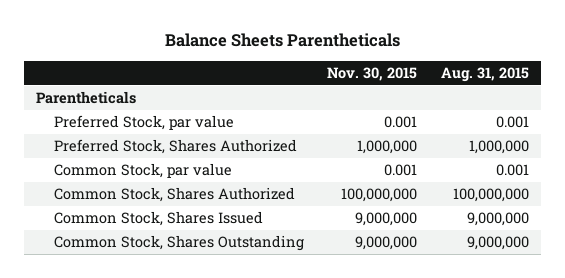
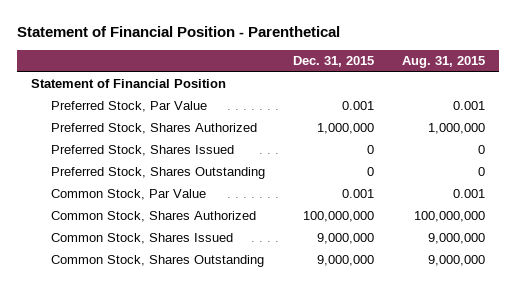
- Balance Sheets Parentheticals
+ Statement of Financial Position - Parenthetical
- | Nov. 30, 2015 | Aug. 31, 2015
+ | Dec. 31, 2015 | Aug. 31, 2015
- Parentheticals
- Preferred Stock, par value | 0.001 | 0.001
+ Statement of Financial Position
+ Preferred Stock, Par Value | 0.001 | 0.001
- Common Stock, par value | 0.001 | 0.001
+ Preferred Stock, Shares Issued | 0 | 0
+ Preferred Stock, Shares Outstanding | 0 | 0
+ Common Stock, Par Value | 0.001 | 0.001

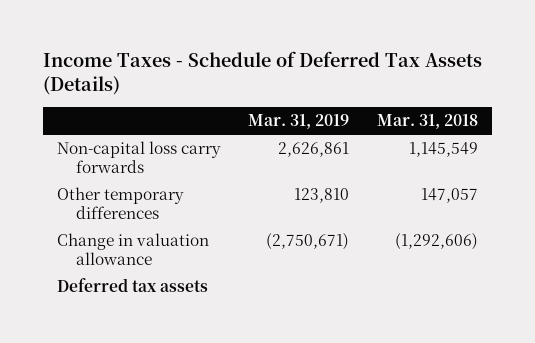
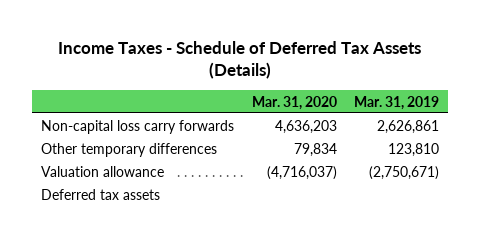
- | Mar. 31, 2019 | Mar. 31, 2018
+ | Mar. 31, 2020 | Mar. 31, 2019
- Change in valuation allowance | (2,750,671) | (1,292,606)
+ Valuation allowance | (4,716,037) | (2,750,671)

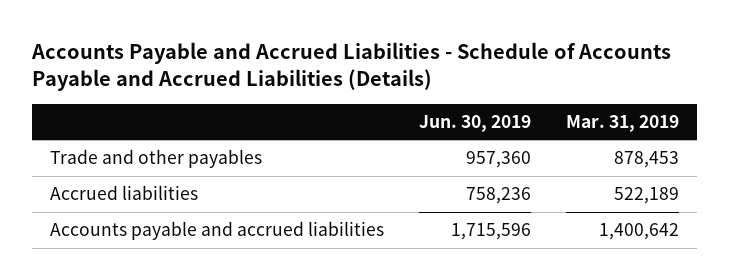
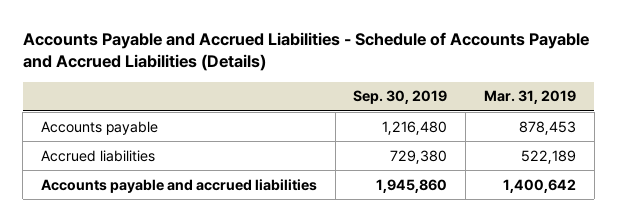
- | Jun. 30, 2019 | Mar. 31, 2019
+ | Sep. 30, 2019 | Mar. 31, 2019
- Trade and other payables | 957,360 | 878,453
+ Accounts payable | 1,216,480 | 878,453

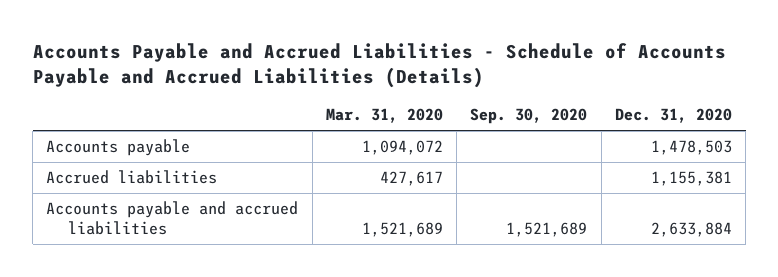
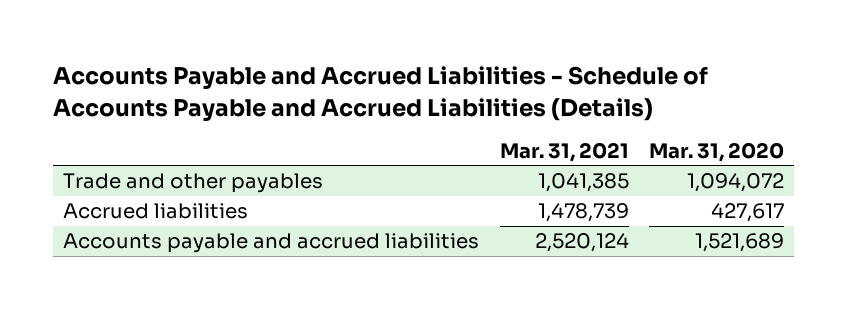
- | Mar. 31, 2020 | Sep. 30, 2020 | Dec. 31, 2020
+ | Mar. 31, 2021 | Mar. 31, 2020
- Accounts payable | 1,094,072 | | 1,478,503
+ Trade and other payables | 1,041,385 | 1,094,072

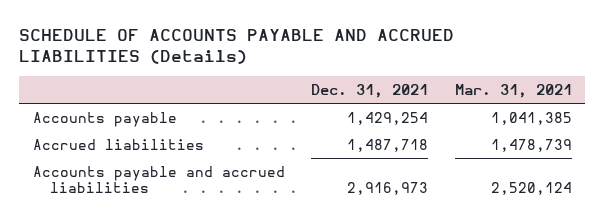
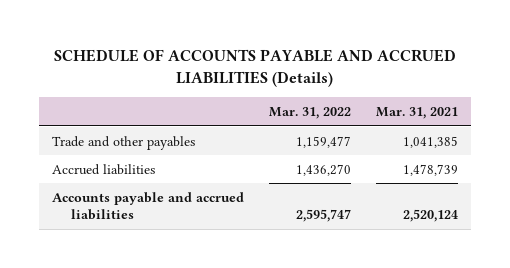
- | Dec. 31, 2021 | Mar. 31, 2021
+ | Mar. 31, 2022 | Mar. 31, 2021
- Accounts payable | 1,429,254 | 1,041,385
+ Trade and other payables | 1,159,477 | 1,041,385

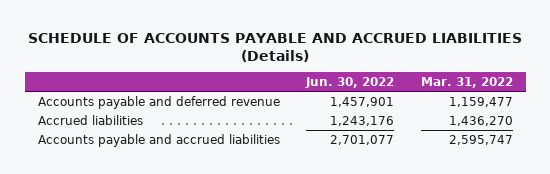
- | Mar. 31, 2022 | Mar. 31, 2021
+ | Jun. 30, 2022 | Mar. 31, 2022
- Trade and other payables | 1,159,477 | 1,041,385
+ Accounts payable and deferred revenue | 1,457,901 | 1,159,477

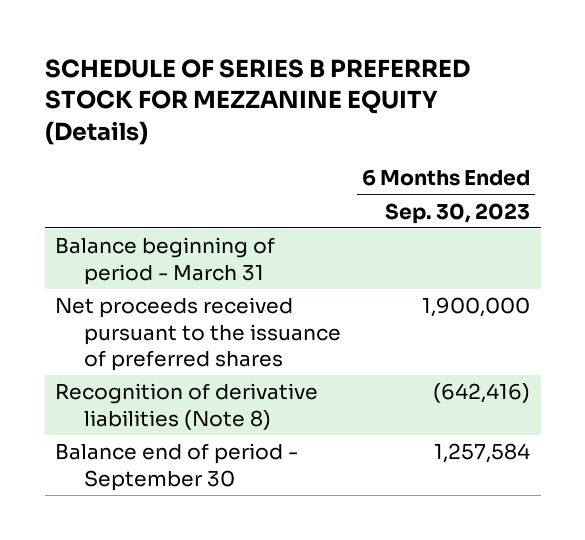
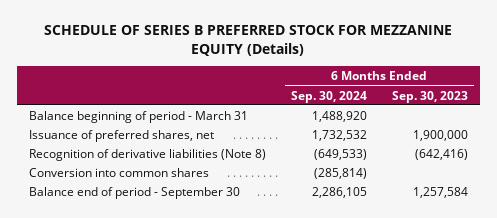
- | 6 Months Ended Sep. 30, 2023
+ | 6 Months Ended Sep. 30, 2024 | 6 Months Ended Sep. 30, 2023
- Net proceeds received pursuant to the issuance of preferred shares | 1,900,000
+ Issuance of preferred shares, net | 1,732,532 | 1,900,000
+ Conversion into common shares | (285,814) |

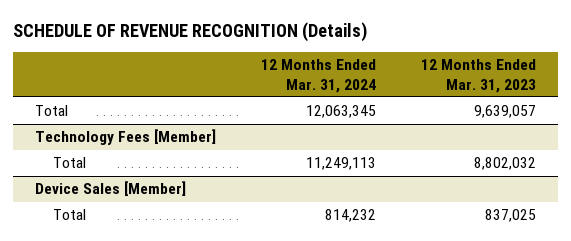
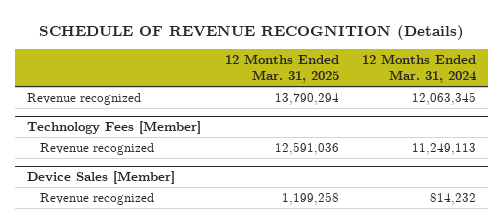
- | 12 Months Ended Mar. 31, 2024 | 12 Months Ended Mar. 31, 2023
+ | 12 Months Ended Mar. 31, 2025 | 12 Months Ended Mar. 31, 2024
- Total | 12,063,345 | 9,639,057
+ Revenue recognized | 13,790,294 | 12,063,345
@ Technology Fees [Member]
- Total | 11,249,113 | 8,802,032
+ Revenue recognized | 12,591,036 | 11,249,113
@ Device Sales [Member]
- Total | 814,232 | 837,025
+ Revenue recognized | 1,199,258 | 814,232

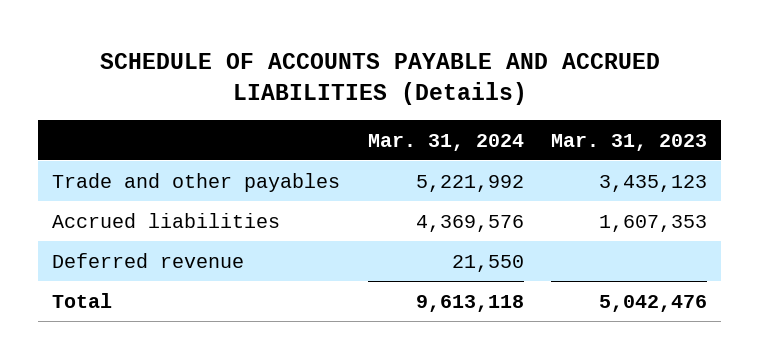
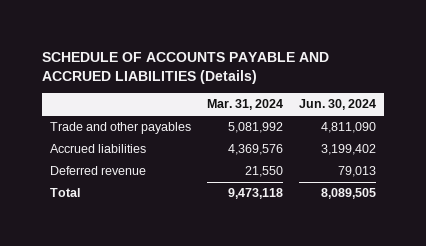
- | Mar. 31, 2024 | Mar. 31, 2023
+ | Mar. 31, 2024 | Jun. 30, 2024
- Trade and other payables | 5,221,992 | 3,435,123
+ Trade and other payables | 5,081,992 | 4,811,090
- Total | 9,613,118 | 5,042,476
+ Total | 9,473,118 | 8,089,505

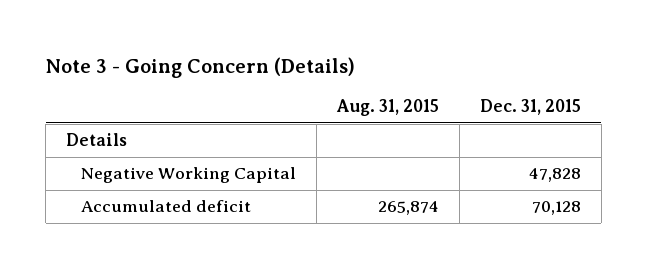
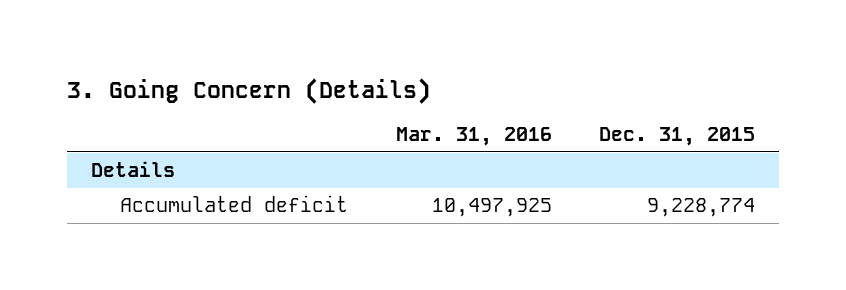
- Note 3 - Going Concern (Details)
+ 3. Going Concern (Details)
- | Aug. 31, 2015 | Dec. 31, 2015
+ | Mar. 31, 2016 | Dec. 31, 2015
- Negative Working Capital | | 47,828
- Accumulated deficit | 265,874 | 70,128
+ Accumulated deficit | 10,497,925 | 9,228,774

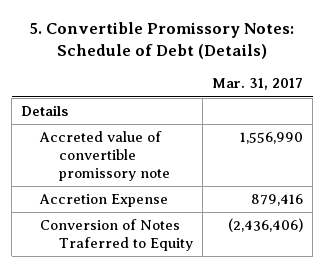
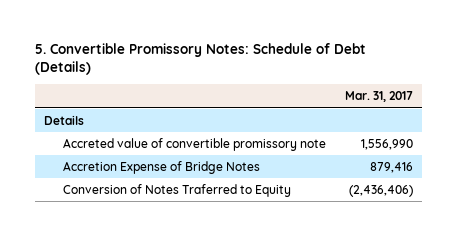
- Accretion Expense | 879,416
+ Accretion Expense of Bridge Notes | 879,416

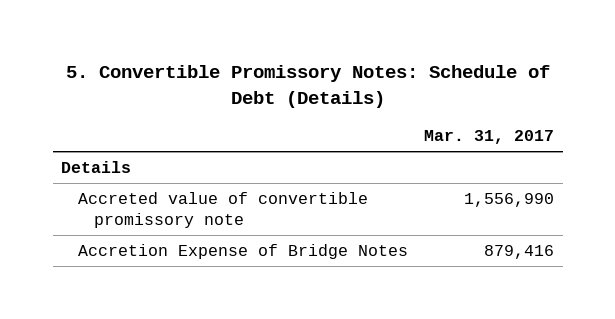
- Conversion of Notes Traferred to Equity | (2,436,406)

